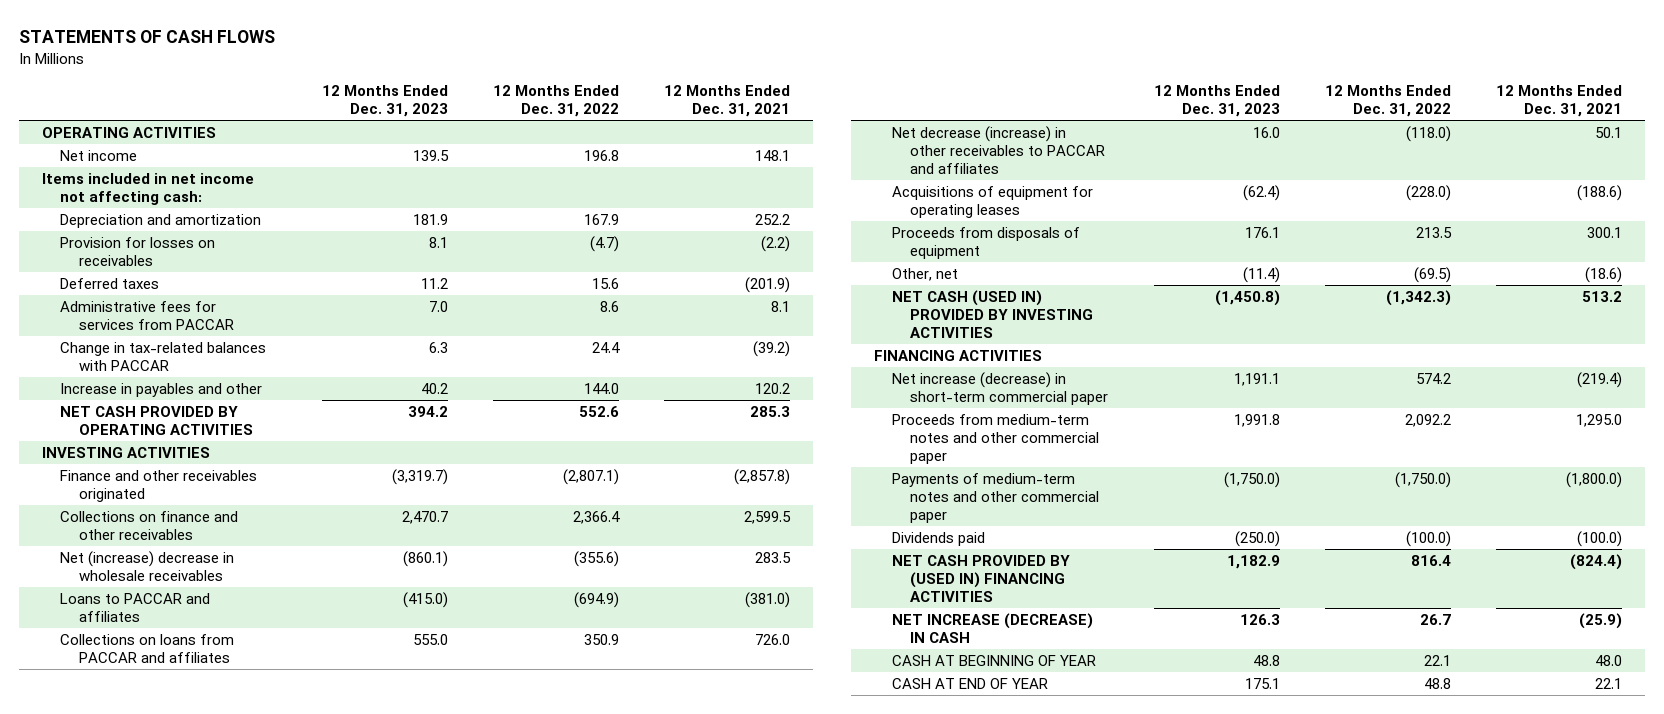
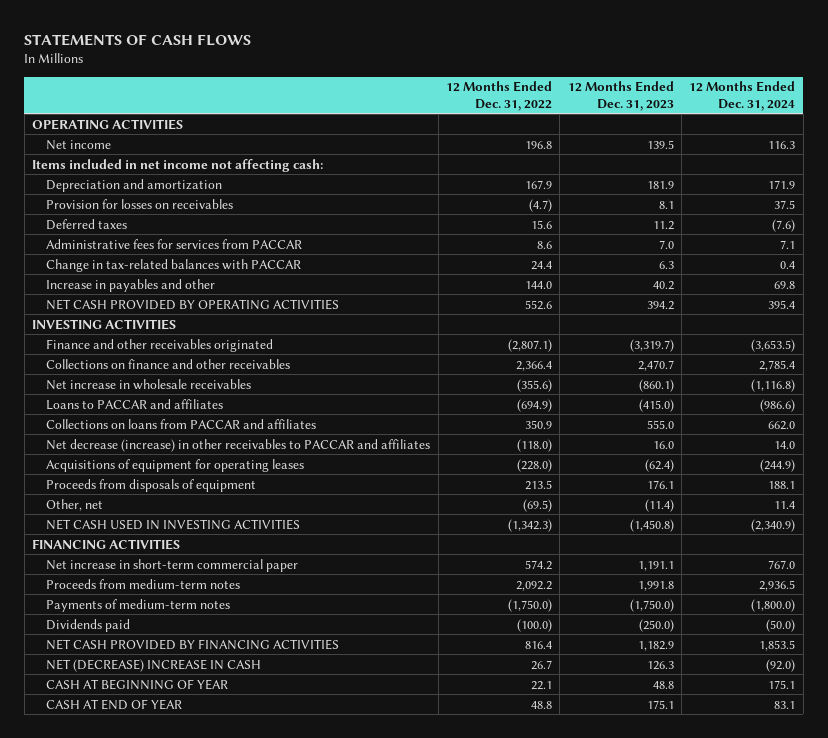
- | 12 Months Ended Dec. 31, 2023 | 12 Months Ended Dec. 31, 2022 | 12 Months Ended Dec. 31, 2021
+ | 12 Months Ended Dec. 31, 2022 | 12 Months Ended Dec. 31, 2023 | 12 Months Ended Dec. 31, 2024
- Net (increase) decrease in wholesale receivables | (860.1) | (355.6) | 283.5
+ Net increase in wholesale receivables | (355.6) | (860.1) | (1,116.8)
- NET CASH (USED IN) PROVIDED BY INVESTING ACTIVITIES | (1,450.8) | (1,342.3) | 513.2
+ NET CASH USED IN INVESTING ACTIVITIES | (1,342.3) | (1,450.8) | (2,340.9)
- Net increase (decrease) in short-term commercial paper | 1,191.1 | 574.2 | (219.4)
- Proceeds from medium-term notes and other commercial paper | 1,991.8 | 2,092.2 | 1,295.0
- Payments of medium-term notes and other commercial paper | (1,750.0) | (1,750.0) | (1,800.0)
+ Net increase in short-term commercial paper | 574.2 | 1,191.1 | 767.0
+ Proceeds from medium-term notes | 2,092.2 | 1,991.8 | 2,936.5
+ Payments of medium-term notes | (1,750.0) | (1,750.0) | (1,800.0)
- NET CASH PROVIDED BY (USED IN) FINANCING ACTIVITIES | 1,182.9 | 816.4 | (824.4)
- NET INCREASE (DECREASE) IN CASH | 126.3 | 26.7 | (25.9)
+ NET CASH PROVIDED BY FINANCING ACTIVITIES | 816.4 | 1,182.9 | 1,853.5
+ NET (DECREASE) INCREASE IN CASH | 26.7 | 126.3 | (92.0)

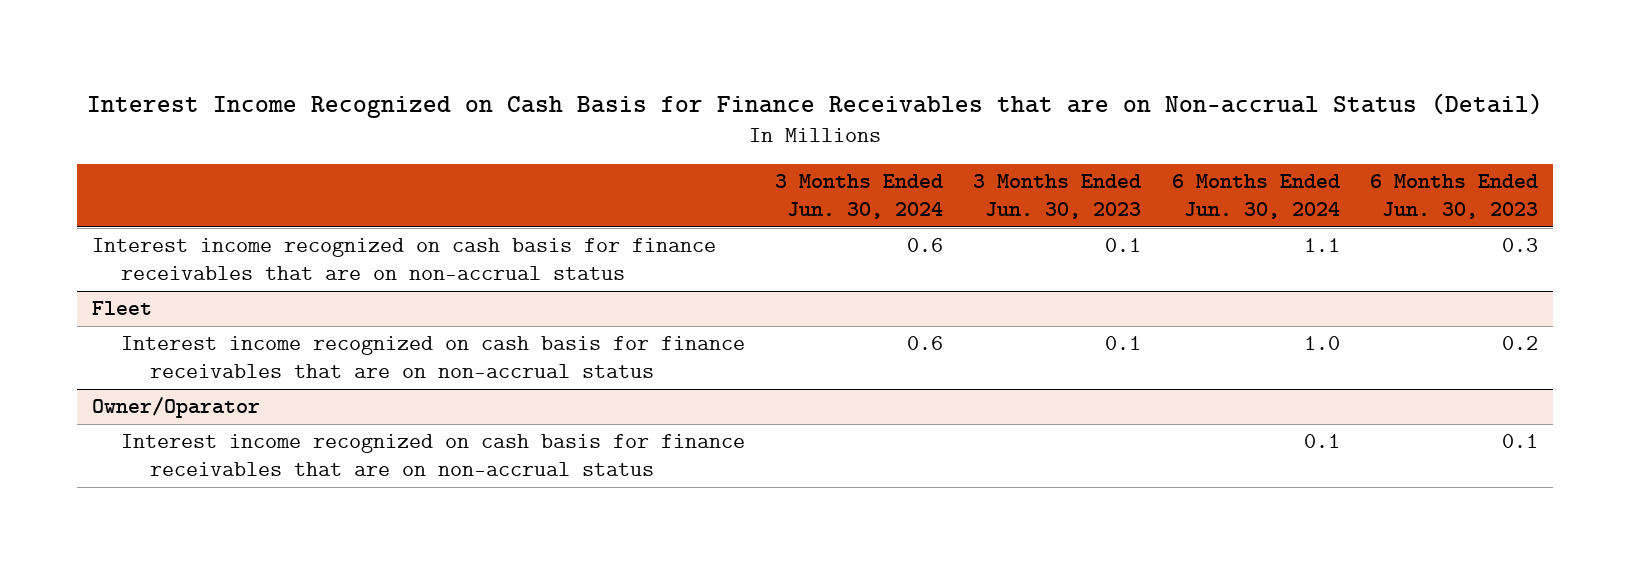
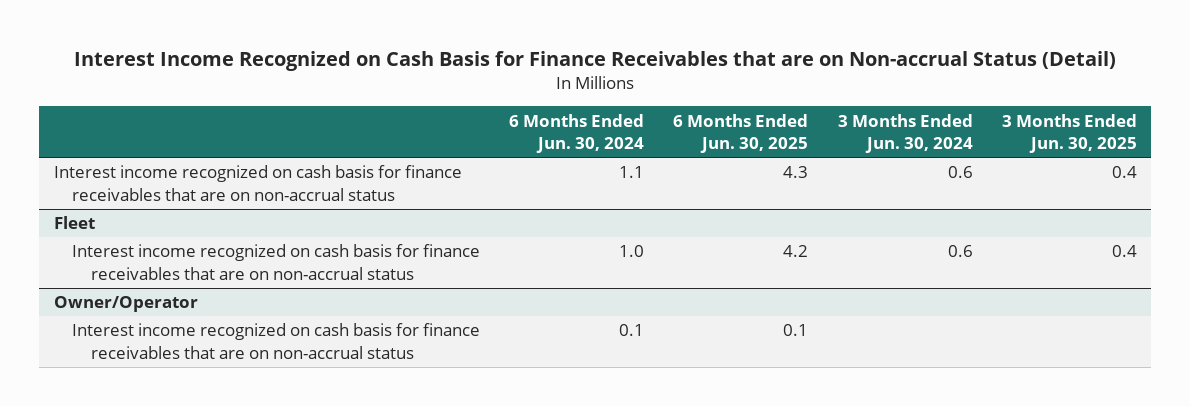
- | 3 Months Ended Jun. 30, 2024 | 3 Months Ended Jun. 30, 2023 | 6 Months Ended Jun. 30, 2024 | 6 Months Ended Jun. 30, 2023
+ | 6 Months Ended Jun. 30, 2024 | 6 Months Ended Jun. 30, 2025 | 3 Months Ended Jun. 30, 2024 | 3 Months Ended Jun. 30, 2025
- Owner/Oparator
+ Owner/Operator

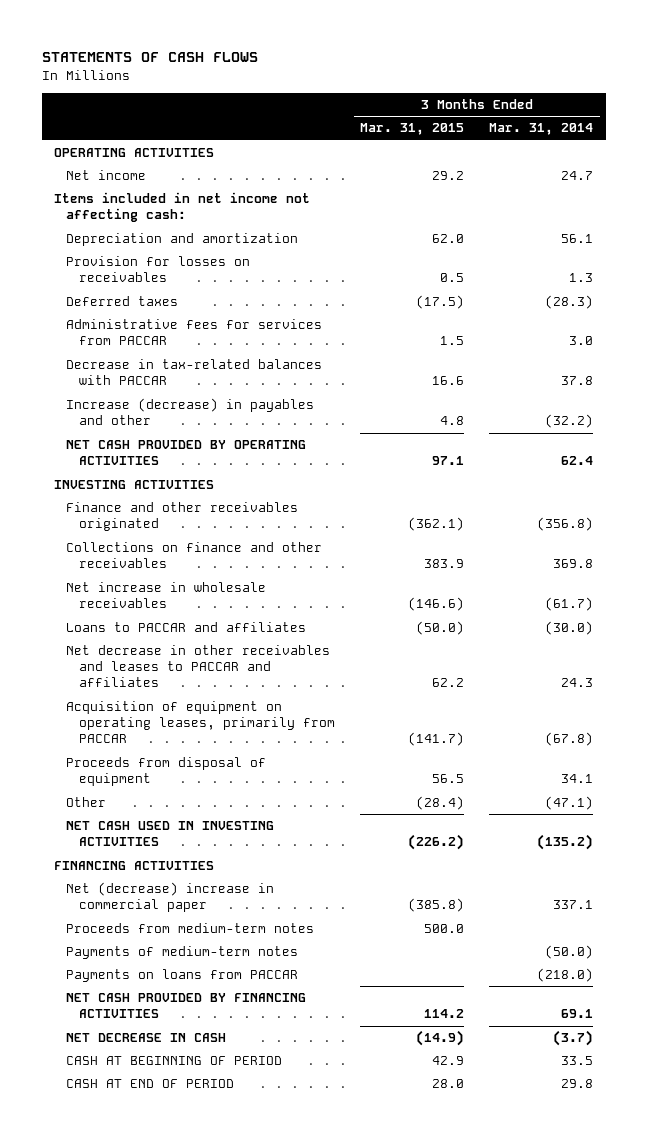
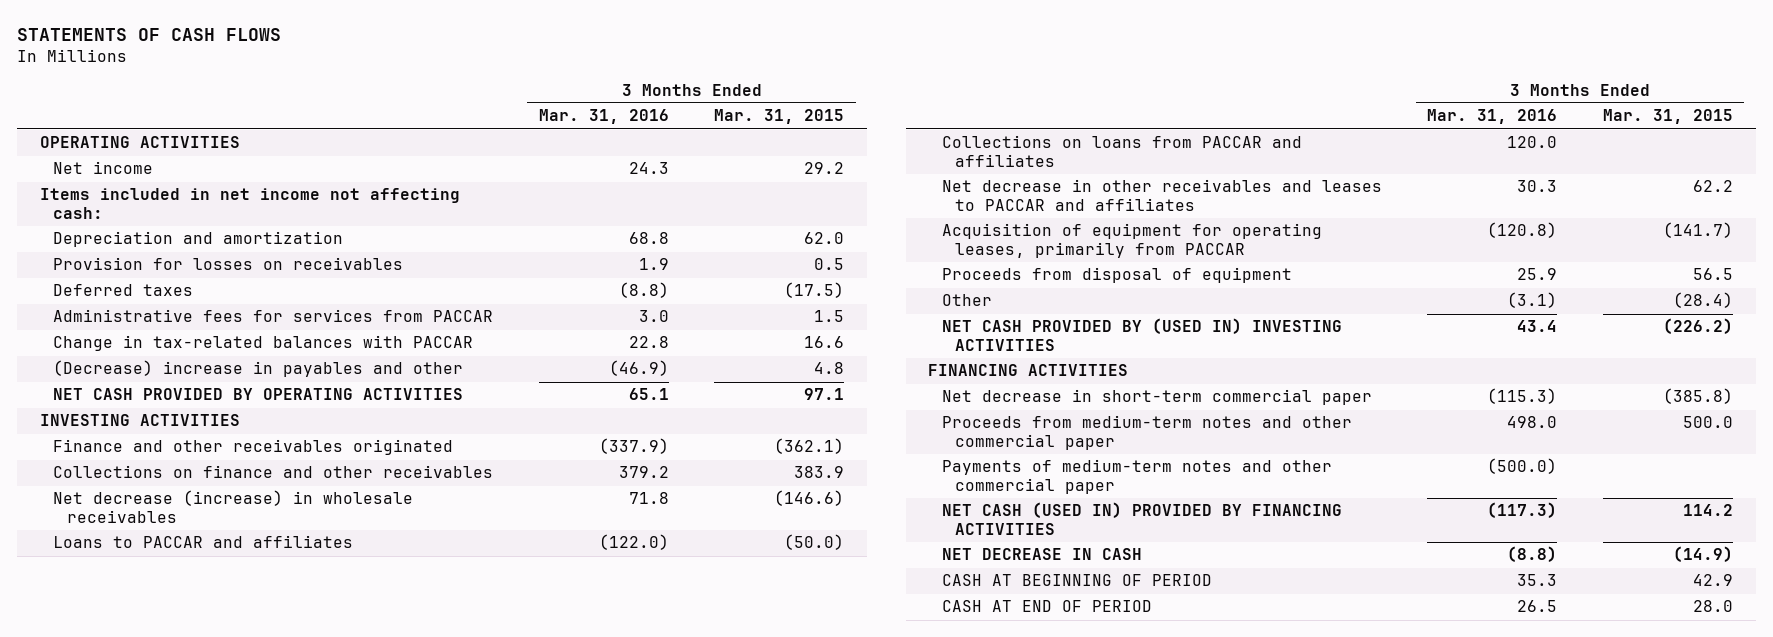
- | 3 Months Ended Mar. 31, 2015 | 3 Months Ended Mar. 31, 2014
+ | 3 Months Ended Mar. 31, 2016 | 3 Months Ended Mar. 31, 2015
- Decrease in tax-related balances with PACCAR | 16.6 | 37.8
- Increase (decrease) in payables and other | 4.8 | (32.2)
+ Change in tax-related balances with PACCAR | 22.8 | 16.6
+ (Decrease) increase in payables and other | (46.9) | 4.8
- Net increase in wholesale receivables | (146.6) | (61.7)
+ Net decrease (increase) in wholesale receivables | 71.8 | (146.6)
+ Collections on loans from PACCAR and affiliates | 120.0 |
- Acquisition of equipment on operating leases, primarily from PACCAR | (141.7) | (67.8)
+ Acquisition of equipment for operating leases, primarily from PACCAR | (120.8) | (141.7)
- NET CASH USED IN INVESTING ACTIVITIES | (226.2) | (135.2)
+ NET CASH PROVIDED BY (USED IN) INVESTING ACTIVITIES | 43.4 | (226.2)
- Net (decrease) increase in commercial paper | (385.8) | 337.1
- Proceeds from medium-term notes | 500.0 |
- Payments of medium-term notes | | (50.0)
- Payments on loans from PACCAR | | (218.0)
- NET CASH PROVIDED BY FINANCING ACTIVITIES | 114.2 | 69.1
+ Net decrease in short-term commercial paper | (115.3) | (385.8)
+ Proceeds from medium-term notes and other commercial paper | 498.0 | 500.0
+ Payments of medium-term notes and other commercial paper | (500.0) |
+ NET CASH (USED IN) PROVIDED BY FINANCING ACTIVITIES | (117.3) | 114.2

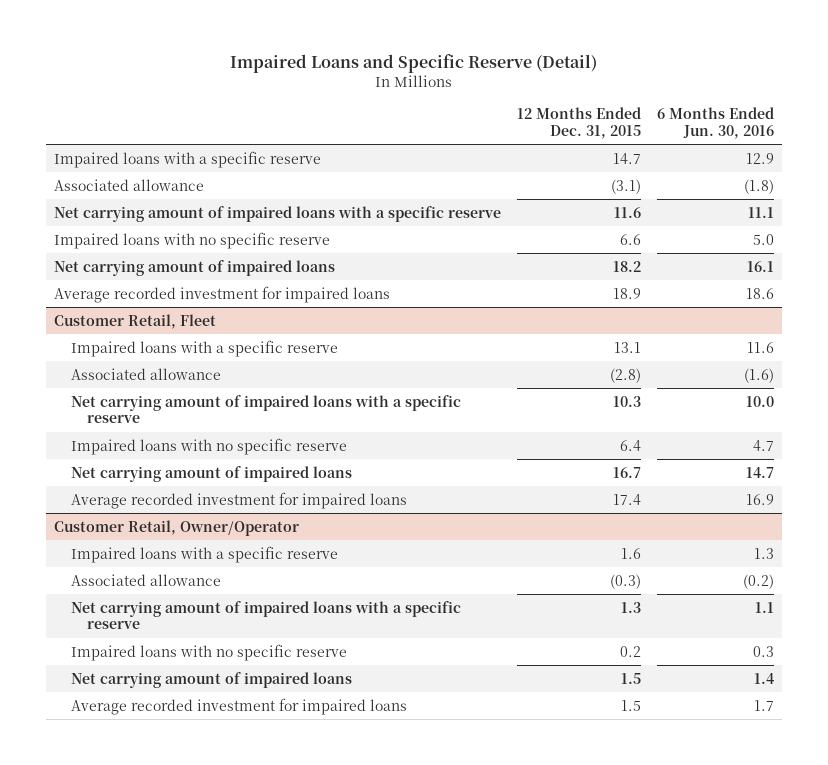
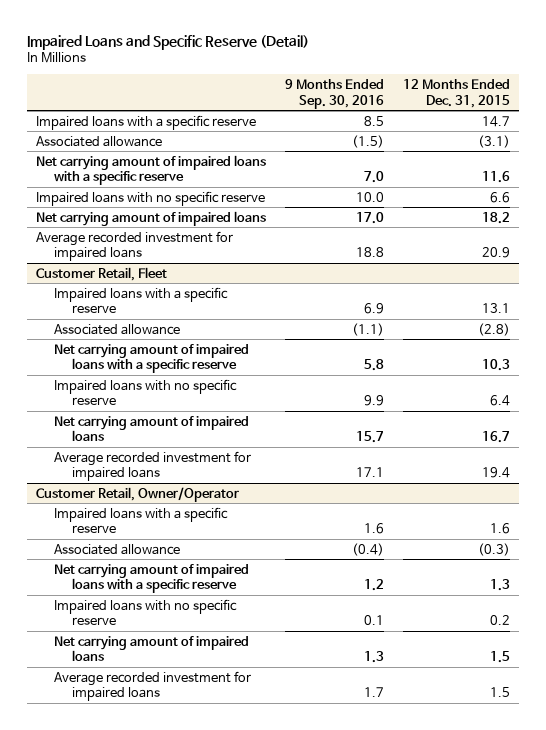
- | 12 Months Ended Dec. 31, 2015 | 6 Months Ended Jun. 30, 2016
+ | 9 Months Ended Sep. 30, 2016 | 12 Months Ended Dec. 31, 2015
- Average recorded investment for impaired loans | 18.9 | 18.6
+ Average recorded investment for impaired loans | 18.8 | 20.9
@ Customer Retail, Fleet
- Average recorded investment for impaired loans | 17.4 | 16.9
+ Average recorded investment for impaired loans | 17.1 | 19.4

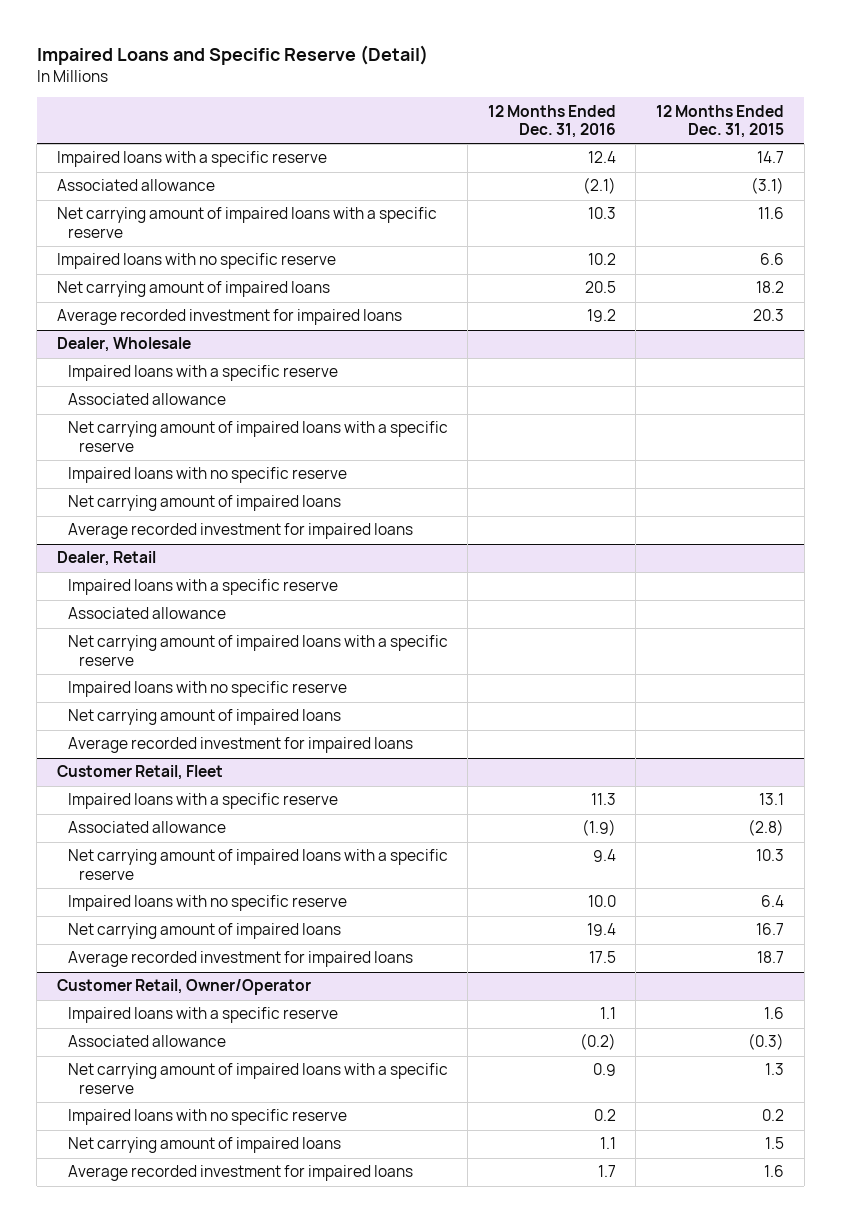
- | 9 Months Ended Sep. 30, 2016 | 12 Months Ended Dec. 31, 2015
+ | 12 Months Ended Dec. 31, 2016 | 12 Months Ended Dec. 31, 2015
- Average recorded investment for impaired loans | 18.8 | 20.9
+ Average recorded investment for impaired loans | 19.2 | 20.3
+ Dealer, Wholesale
+ Impaired loans with a specific reserve
+ Associated allowance
+ Net carrying amount of impaired loans with a specific reserve
+ Impaired loans with no specific reserve
+ Net carrying amount of impaired loans
+ Average recorded investment for impaired loans
+ Dealer, Retail
+ Impaired loans with a specific reserve
+ Associated allowance
+ Net carrying amount of impaired loans with a specific reserve
+ Impaired loans with no specific reserve
+ Net carrying amount of impaired loans
+ Average recorded investment for impaired loans
@ Customer Retail, Fleet
- Average recorded investment for impaired loans | 17.1 | 19.4
+ Average recorded investment for impaired loans | 17.5 | 18.7
@ Customer Retail, Owner/Operator
- Average recorded investment for impaired loans | 1.7 | 1.5
+ Average recorded investment for impaired loans | 1.7 | 1.6

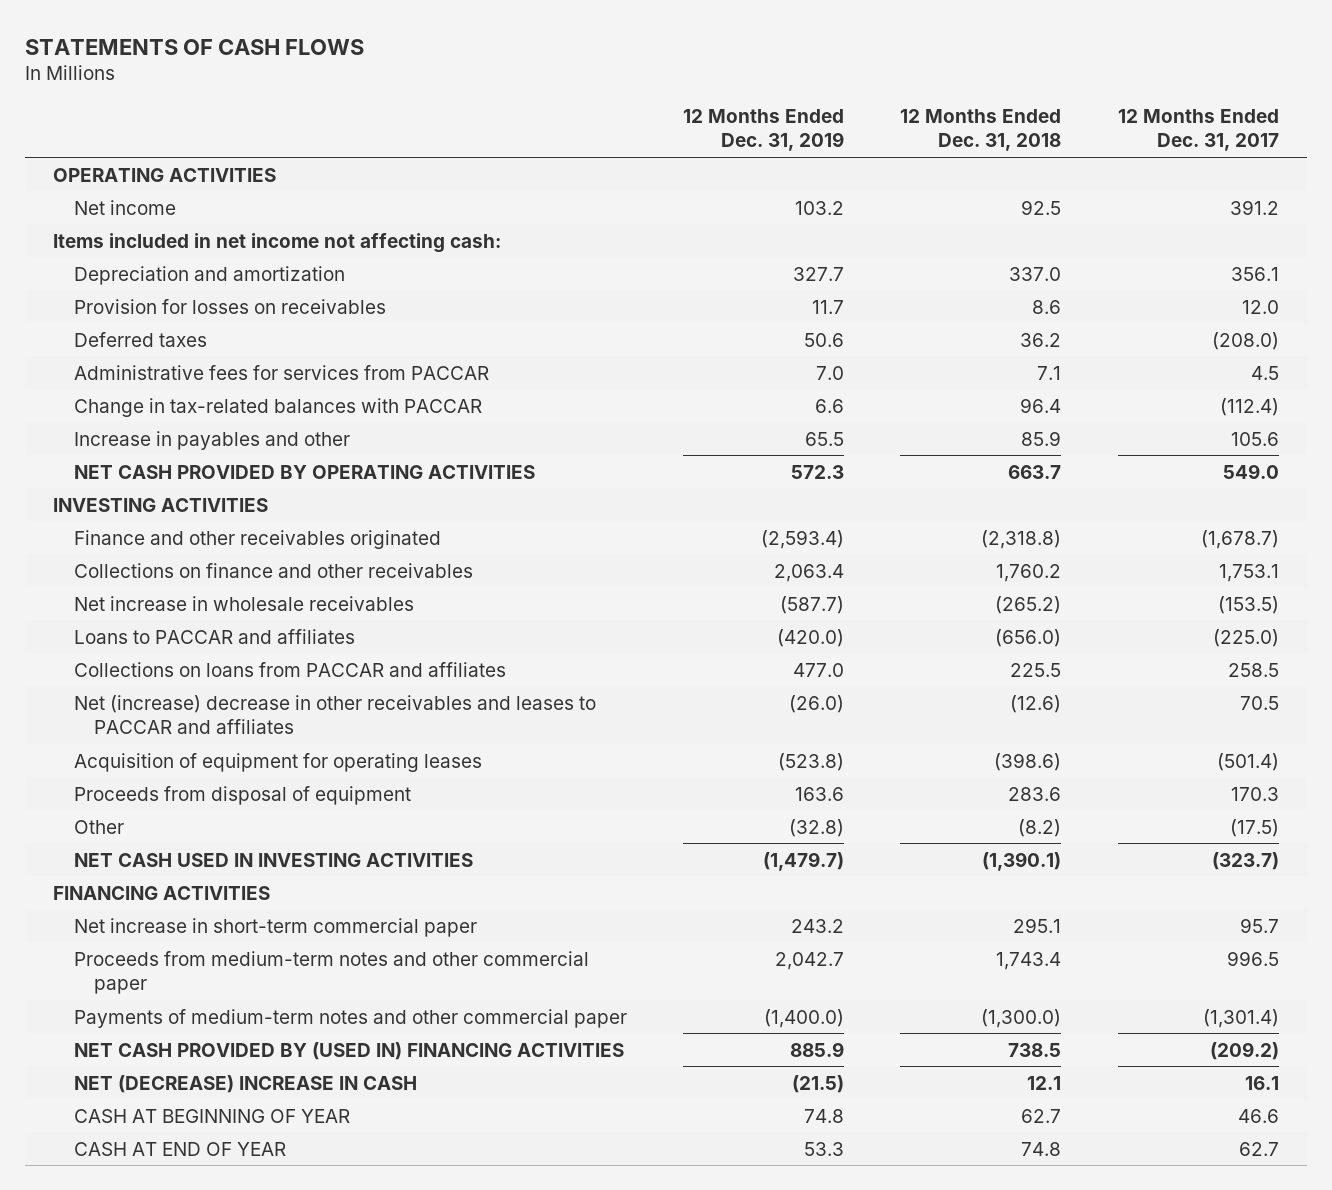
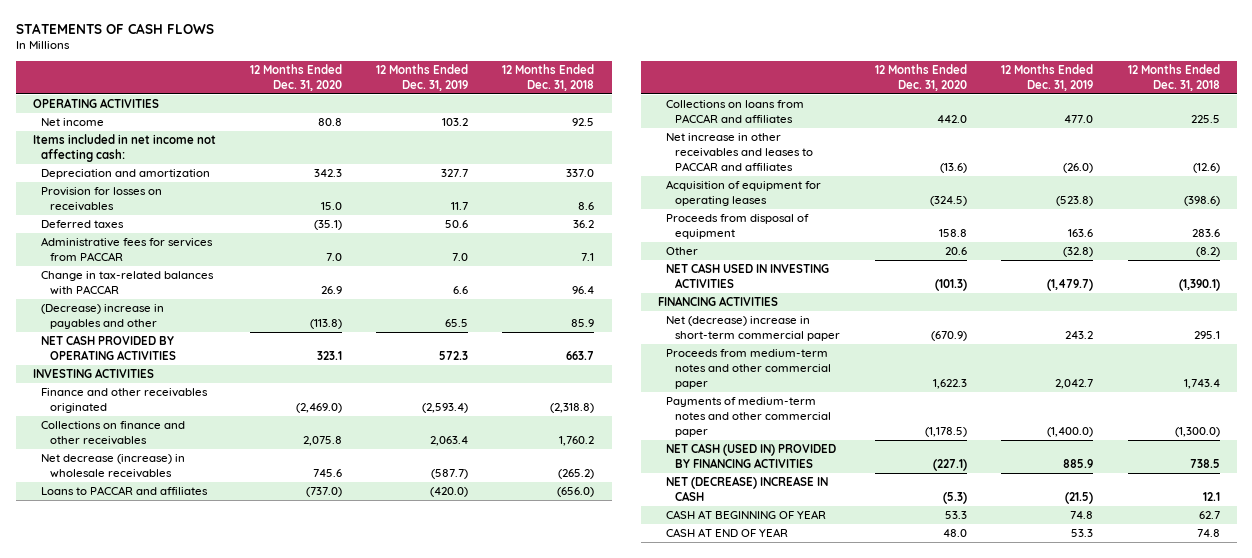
- | 12 Months Ended Dec. 31, 2019 | 12 Months Ended Dec. 31, 2018 | 12 Months Ended Dec. 31, 2017
+ | 12 Months Ended Dec. 31, 2020 | 12 Months Ended Dec. 31, 2019 | 12 Months Ended Dec. 31, 2018
- Increase in payables and other | 65.5 | 85.9 | 105.6
+ (Decrease) increase in payables and other | (113.8) | 65.5 | 85.9
- Net increase in wholesale receivables | (587.7) | (265.2) | (153.5)
+ Net decrease (increase) in wholesale receivables | 745.6 | (587.7) | (265.2)
- Net (increase) decrease in other receivables and leases to PACCAR and affiliates | (26.0) | (12.6) | 70.5
+ Net increase in other receivables and leases to PACCAR and affiliates | (13.6) | (26.0) | (12.6)
- Net increase in short-term commercial paper | 243.2 | 295.1 | 95.7
+ Net (decrease) increase in short-term commercial paper | (670.9) | 243.2 | 295.1
- NET CASH PROVIDED BY (USED IN) FINANCING ACTIVITIES | 885.9 | 738.5 | (209.2)
+ NET CASH (USED IN) PROVIDED BY FINANCING ACTIVITIES | (227.1) | 885.9 | 738.5

